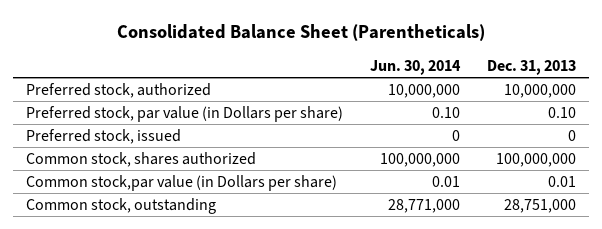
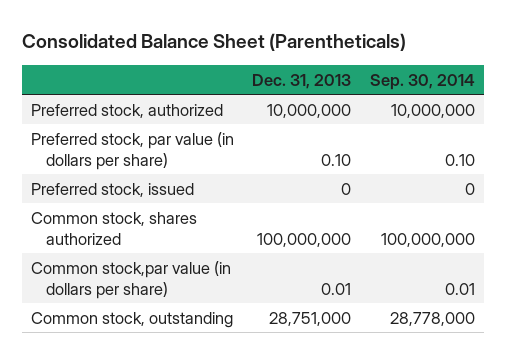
- | Jun. 30, 2014 | Dec. 31, 2013
+ | Dec. 31, 2013 | Sep. 30, 2014
- Preferred stock, par value (in Dollars per share) | 0.10 | 0.10
+ Preferred stock, par value (in dollars per share) | 0.10 | 0.10
- Common stock,par value (in Dollars per share) | 0.01 | 0.01
+ Common stock,par value (in dollars per share) | 0.01 | 0.01

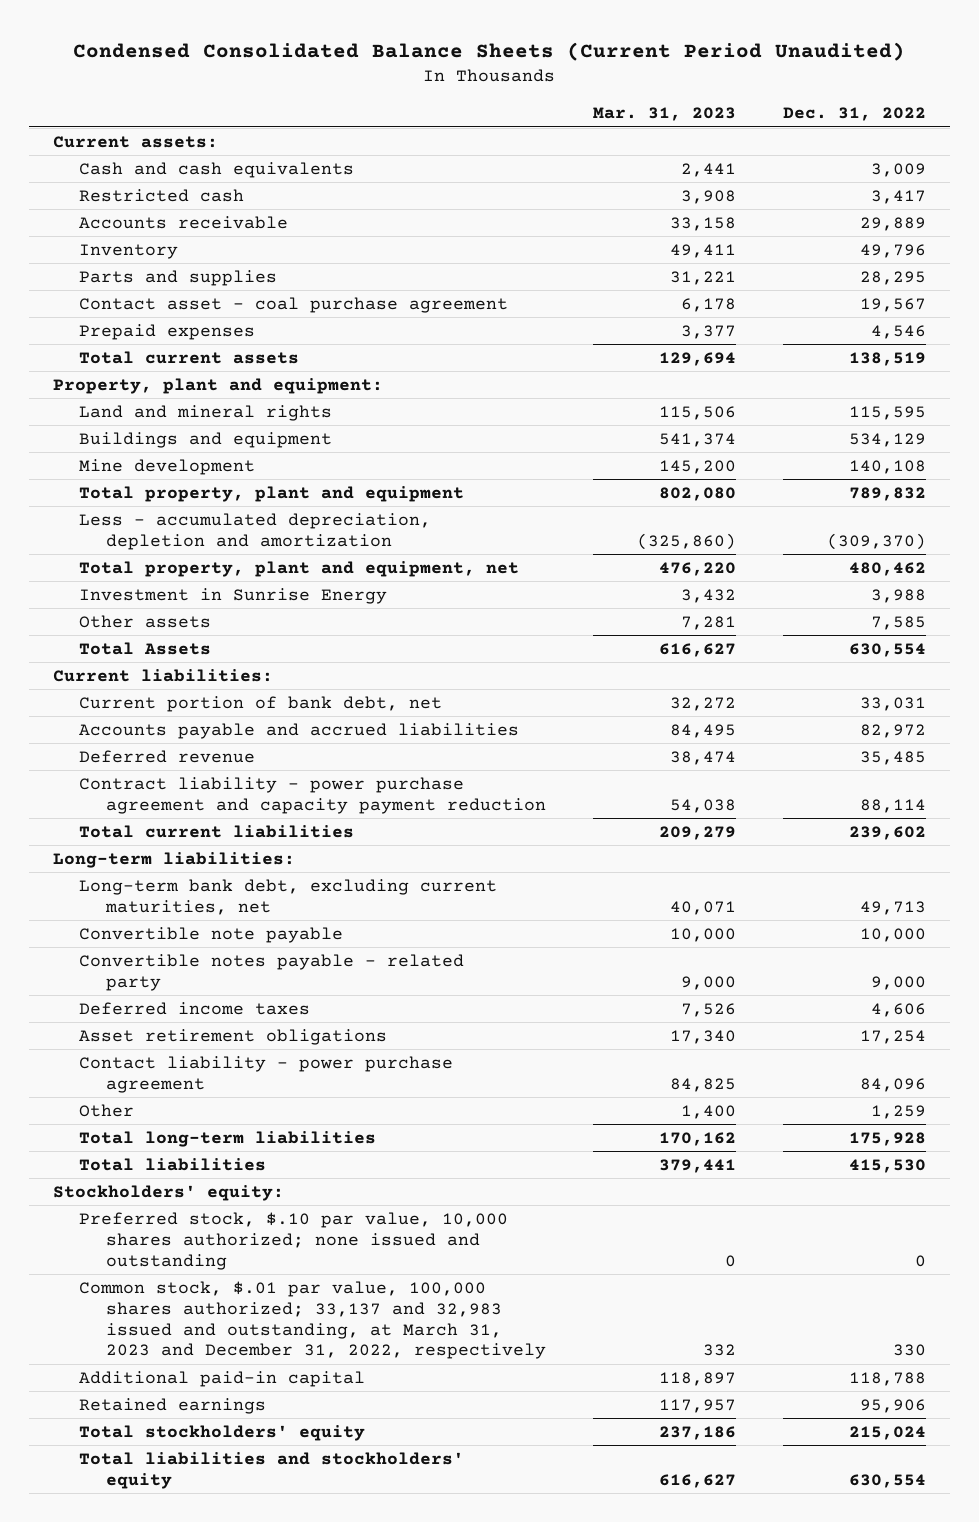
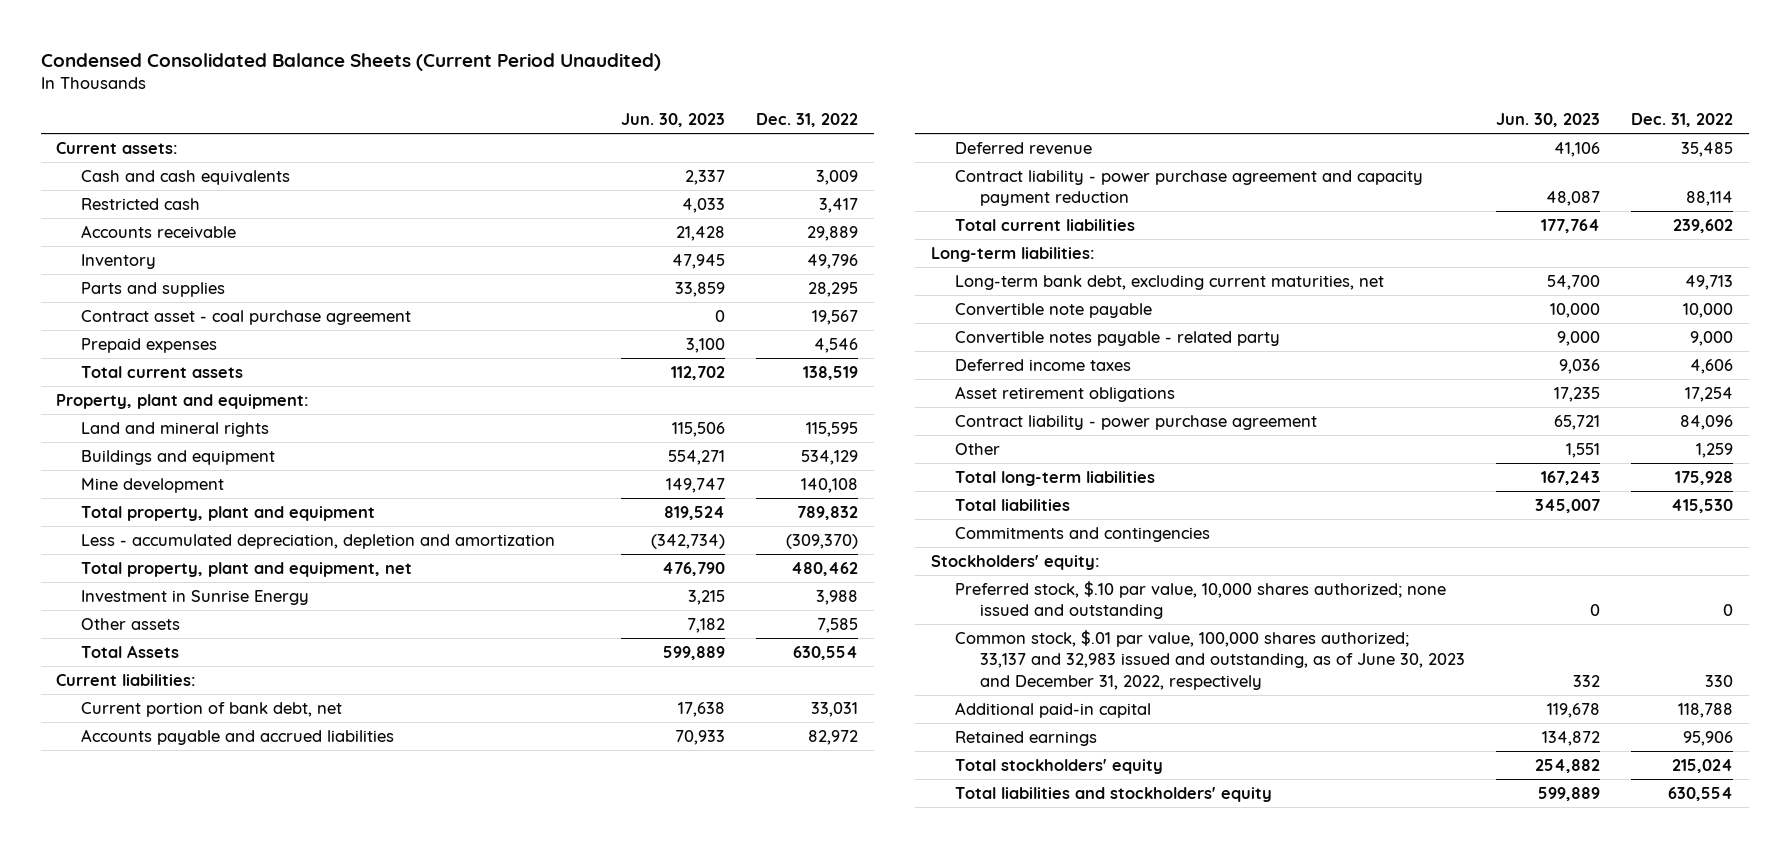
- | Mar. 31, 2023 | Dec. 31, 2022
+ | Jun. 30, 2023 | Dec. 31, 2022
- Contact asset - coal purchase agreement | 6,178 | 19,567
+ Contract asset - coal purchase agreement | 0 | 19,567
- Contact liability - power purchase agreement | 84,825 | 84,096
+ Contract liability - power purchase agreement | 65,721 | 84,096
+ Commitments and contingencies
- Common stock, $.01 par value, 100,000 shares authorized; 33,137 and 32,983 issued and outstanding, at March 31, 2023 and December 31, 2022, respectively | 332 | 330
+ Common stock, $.01 par value, 100,000 shares authorized; 33,137 and 32,983 issued and outstanding, as of June 30, 2023 and December 31, 2022, respectively | 332 | 330

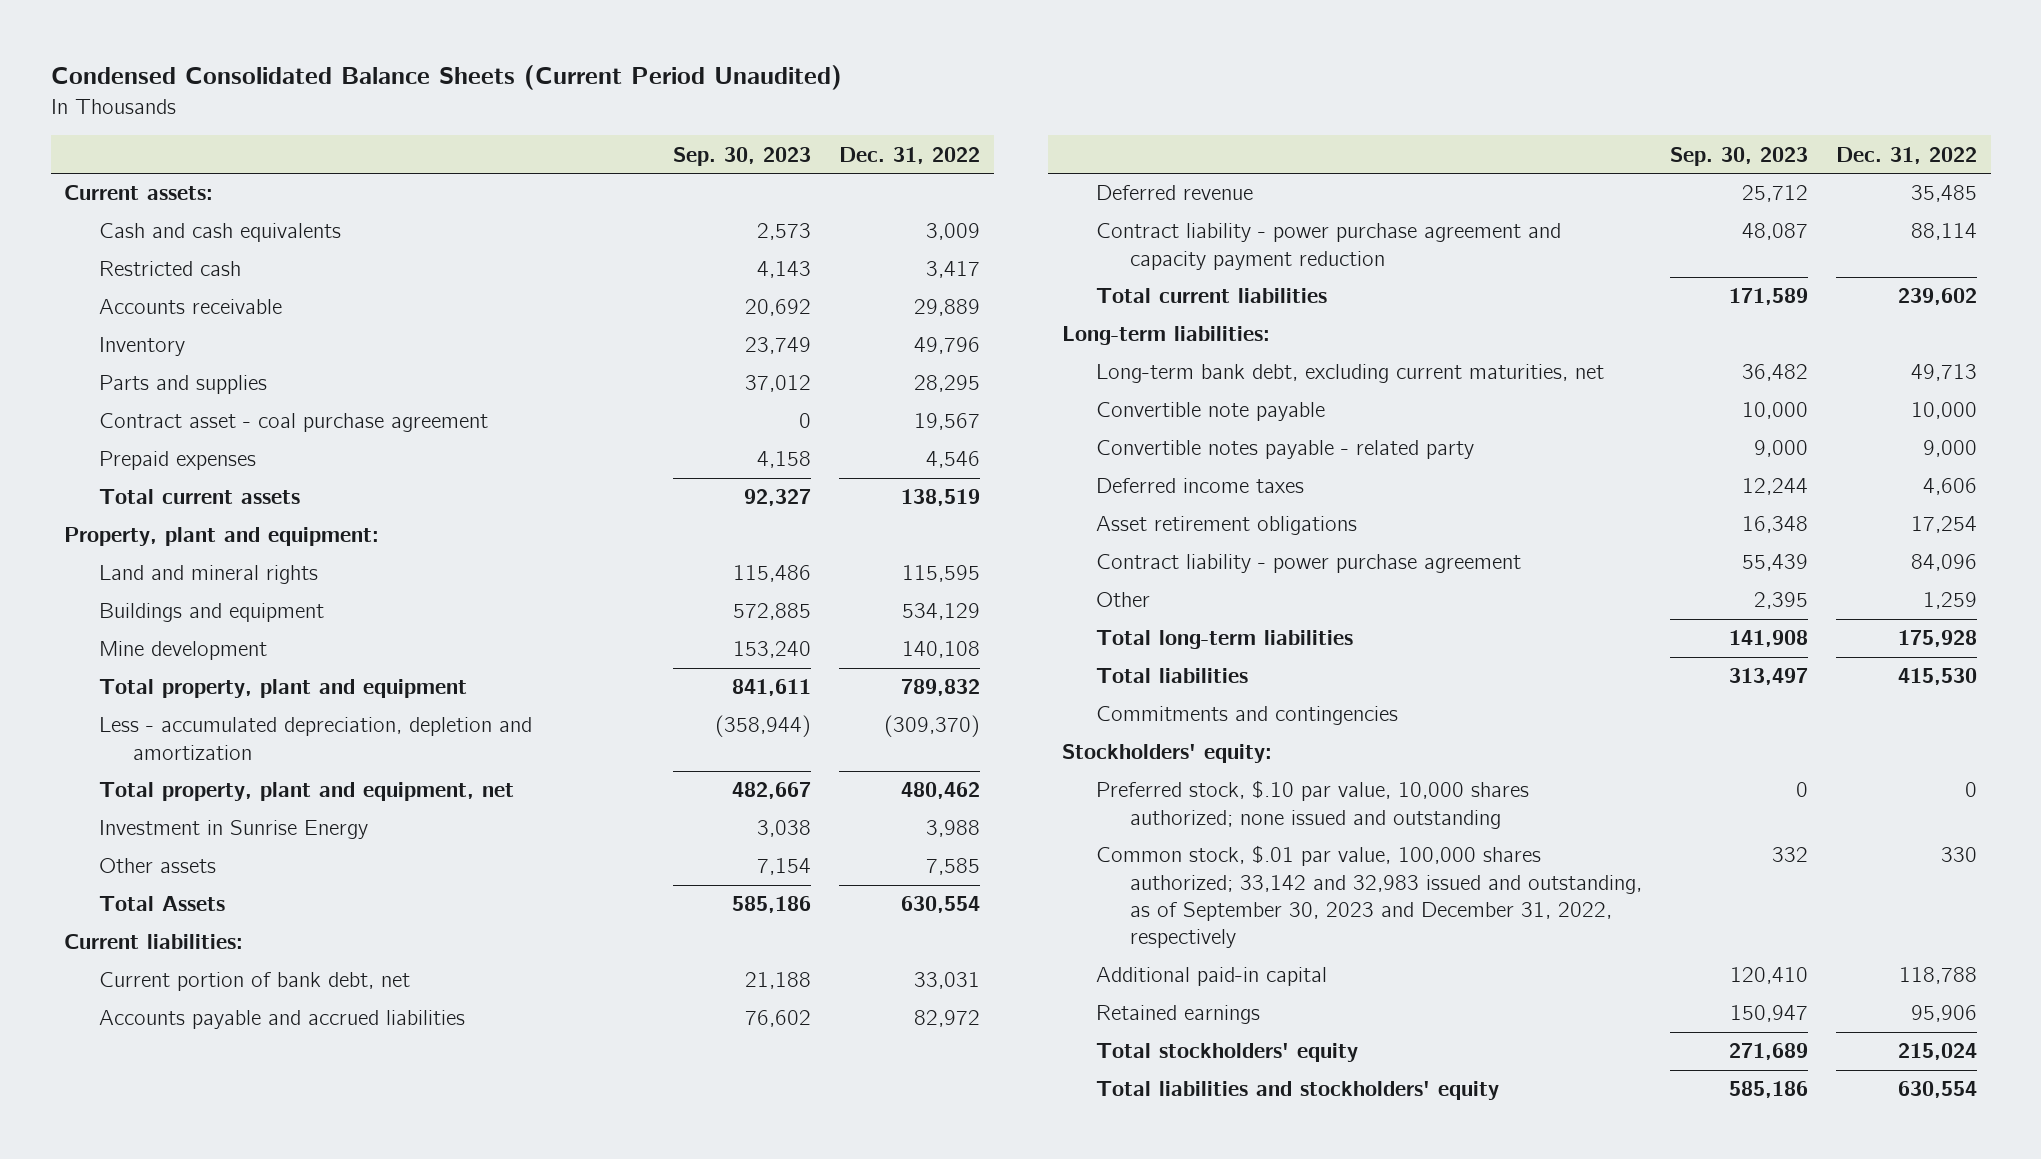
- | Jun. 30, 2023 | Dec. 31, 2022
+ | Sep. 30, 2023 | Dec. 31, 2022
- Common stock, $.01 par value, 100,000 shares authorized; 33,137 and 32,983 issued and outstanding, as of June 30, 2023 and December 31, 2022, respectively | 332 | 330
+ Common stock, $.01 par value, 100,000 shares authorized; 33,142 and 32,983 issued and outstanding, as of September 30, 2023 and December 31, 2022, respectively | 332 | 330

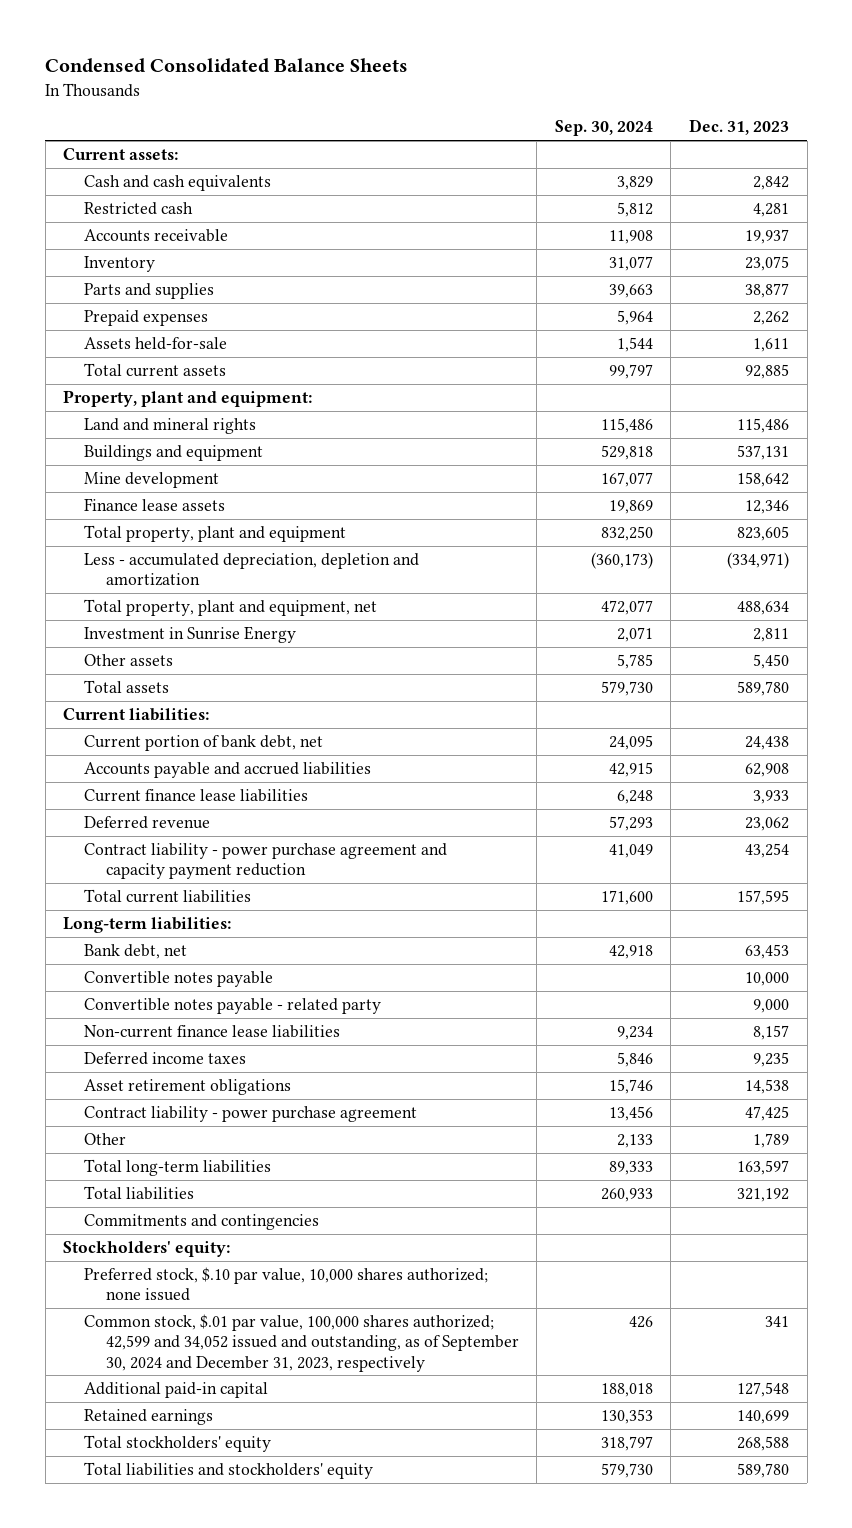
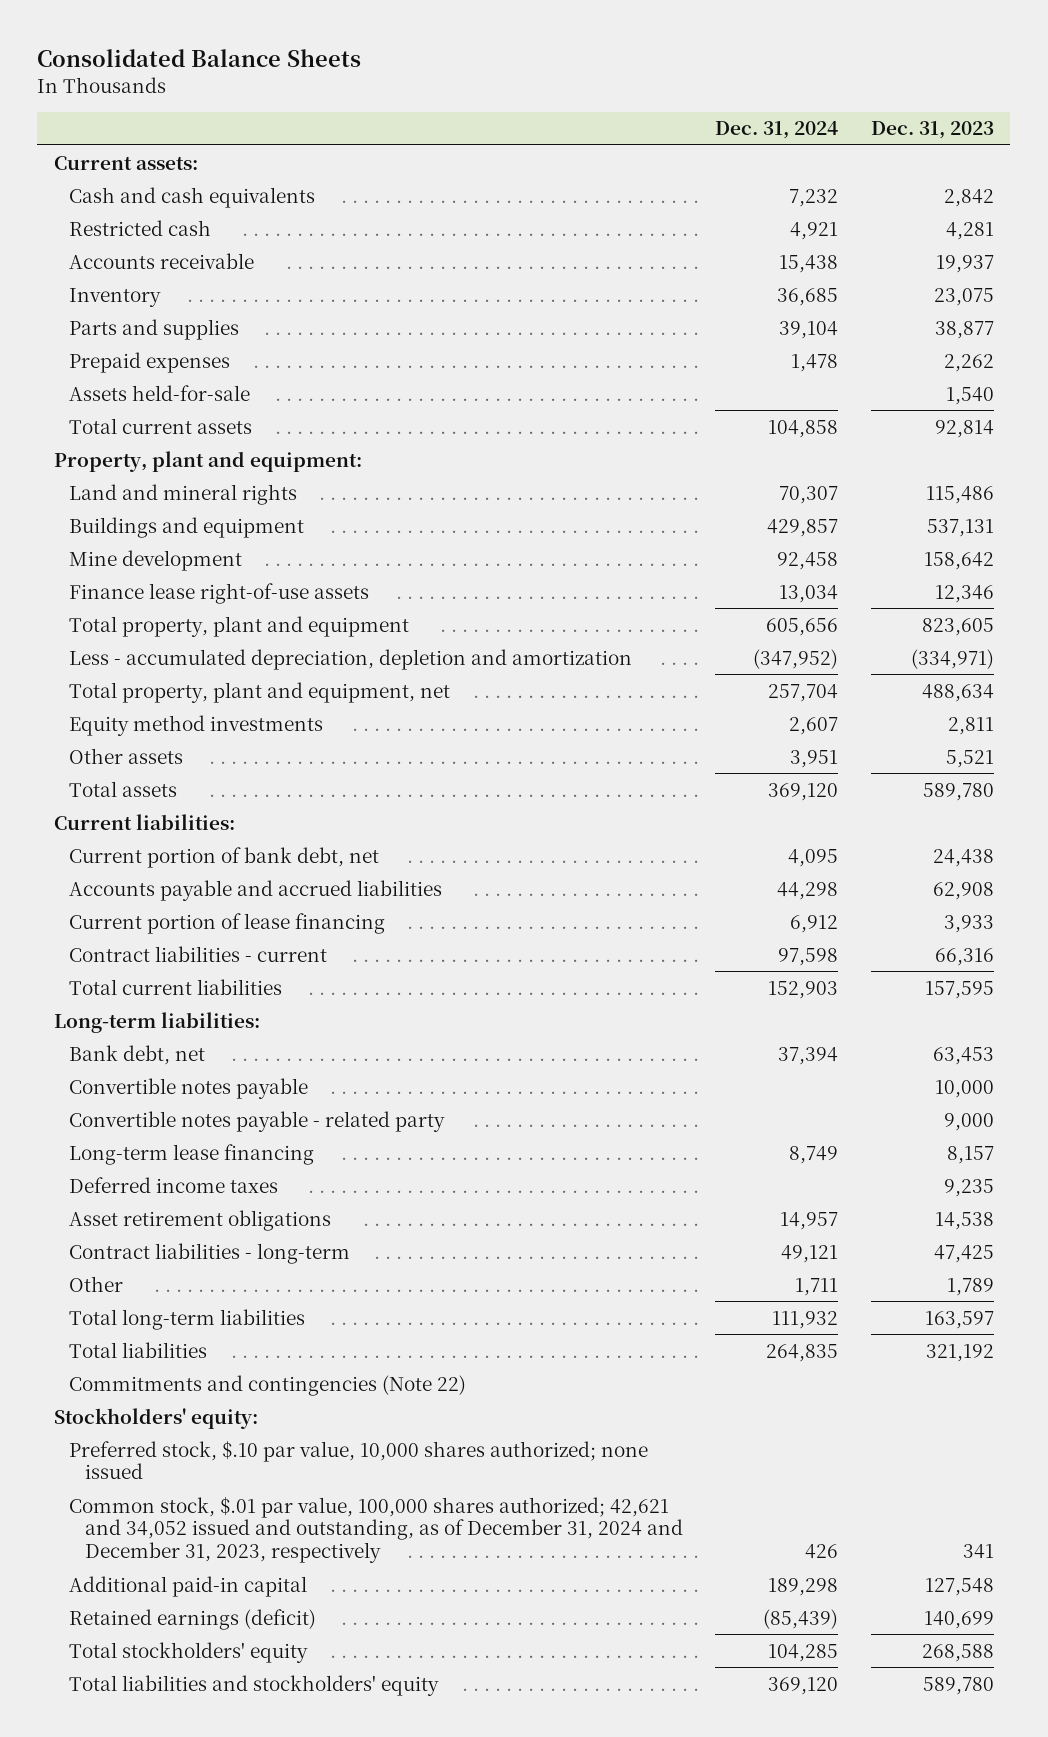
- Condensed Consolidated Balance Sheets
+ Consolidated Balance Sheets
- | Sep. 30, 2024 | Dec. 31, 2023
+ | Dec. 31, 2024 | Dec. 31, 2023
- Assets held-for-sale | 1,544 | 1,611
- Total current assets | 99,797 | 92,885
+ Assets held-for-sale | | 1,540
+ Total current assets | 104,858 | 92,814
- Finance lease assets | 19,869 | 12,346
+ Finance lease right-of-use assets | 13,034 | 12,346
- Investment in Sunrise Energy | 2,071 | 2,811
- Other assets | 5,785 | 5,450
+ Equity method investments | 2,607 | 2,811
+ Other assets | 3,951 | 5,521
- Current finance lease liabilities | 6,248 | 3,933
- Deferred revenue | 57,293 | 23,062
- Contract liability - power purchase agreement and capacity payment reduction | 41,049 | 43,254
+ Current portion of lease financing | 6,912 | 3,933
+ Contract liabilities - current | 97,598 | 66,316
- Non-current finance lease liabilities | 9,234 | 8,157
+ Long-term lease financing | 8,749 | 8,157
- Contract liability - power purchase agreement | 13,456 | 47,425
+ Contract liabilities - long-term | 49,121 | 47,425
- Commitments and contingencies
+ Commitments and contingencies (Note 22)
- Common stock, $.01 par value, 100,000 shares authorized; 42,599 and 34,052 issued and outstanding, as of September 30, 2024 and December 31, 2023, respectively | 426 | 341
+ Common stock, $.01 par value, 100,000 shares authorized; 42,621 and 34,052 issued and outstanding, as of December 31, 2024 and December 31, 2023, respectively | 426 | 341
- Retained earnings | 130,353 | 140,699
+ Retained earnings (deficit) | (85,439) | 140,699

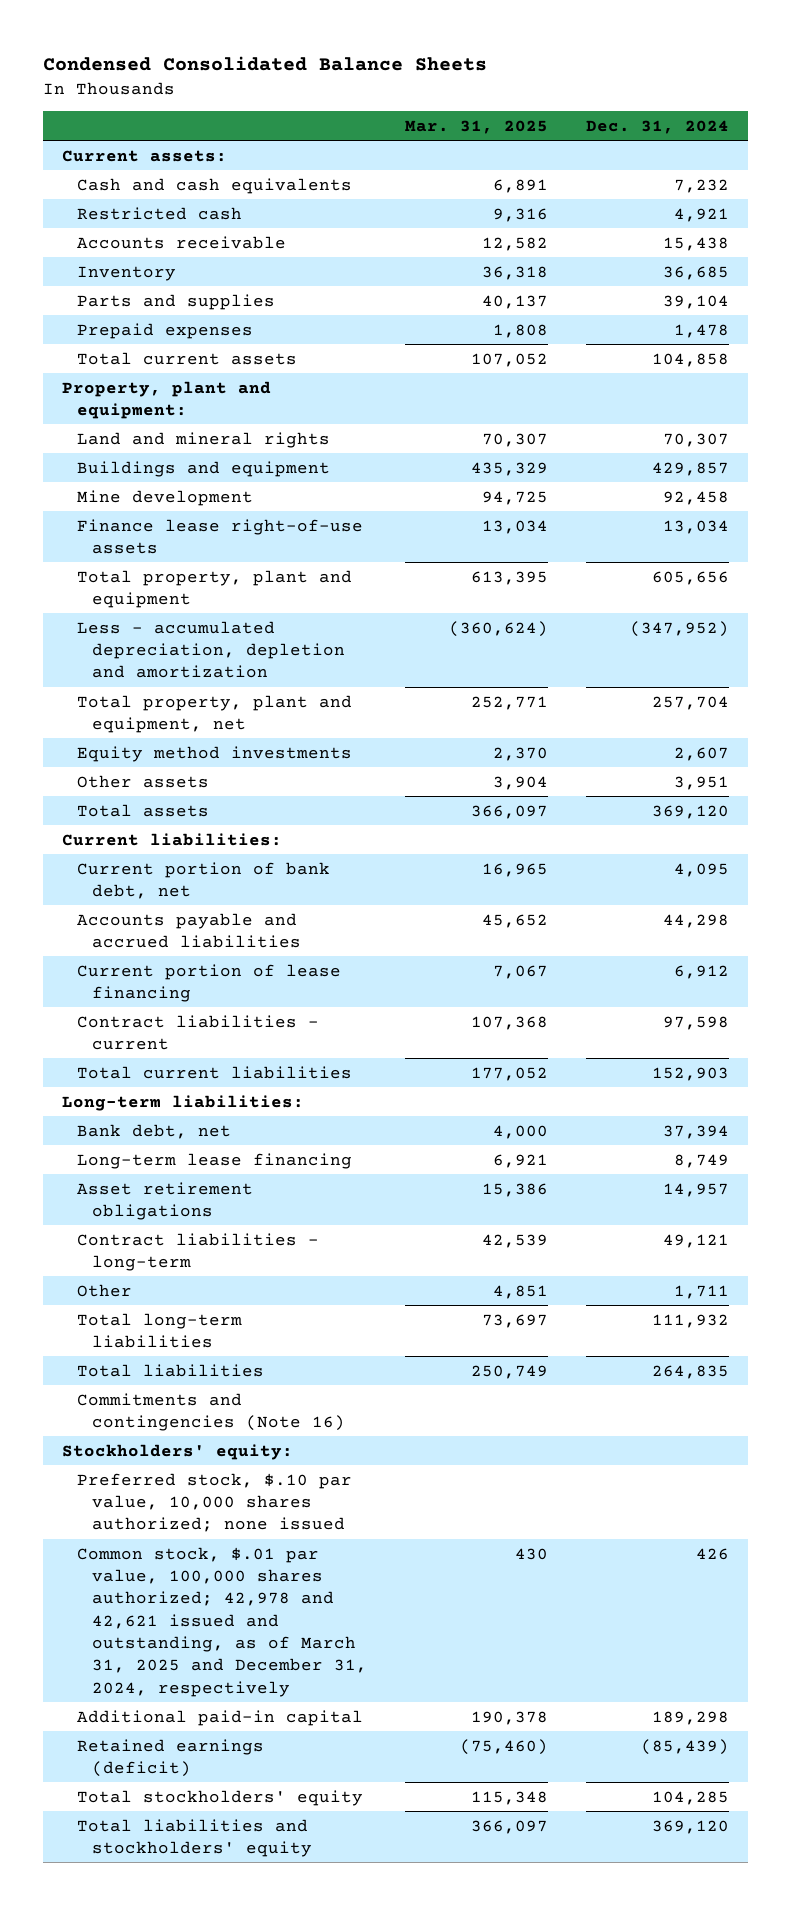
- Consolidated Balance Sheets
+ Condensed Consolidated Balance Sheets
- | Dec. 31, 2024 | Dec. 31, 2023
+ | Mar. 31, 2025 | Dec. 31, 2024
- Assets held-for-sale | | 1,540
- Convertible notes payable | | 10,000
- Convertible notes payable - related party | | 9,000
- Deferred income taxes | | 9,235
- Commitments and contingencies (Note 22)
+ Commitments and contingencies (Note 16)
- Common stock, $.01 par value, 100,000 shares authorized; 42,621 and 34,052 issued and outstanding, as of December 31, 2024 and December 31, 2023, respectively | 426 | 341
+ Common stock, $.01 par value, 100,000 shares authorized; 42,978 and 42,621 issued and outstanding, as of March 31, 2025 and December 31, 2024, respectively | 430 | 426

